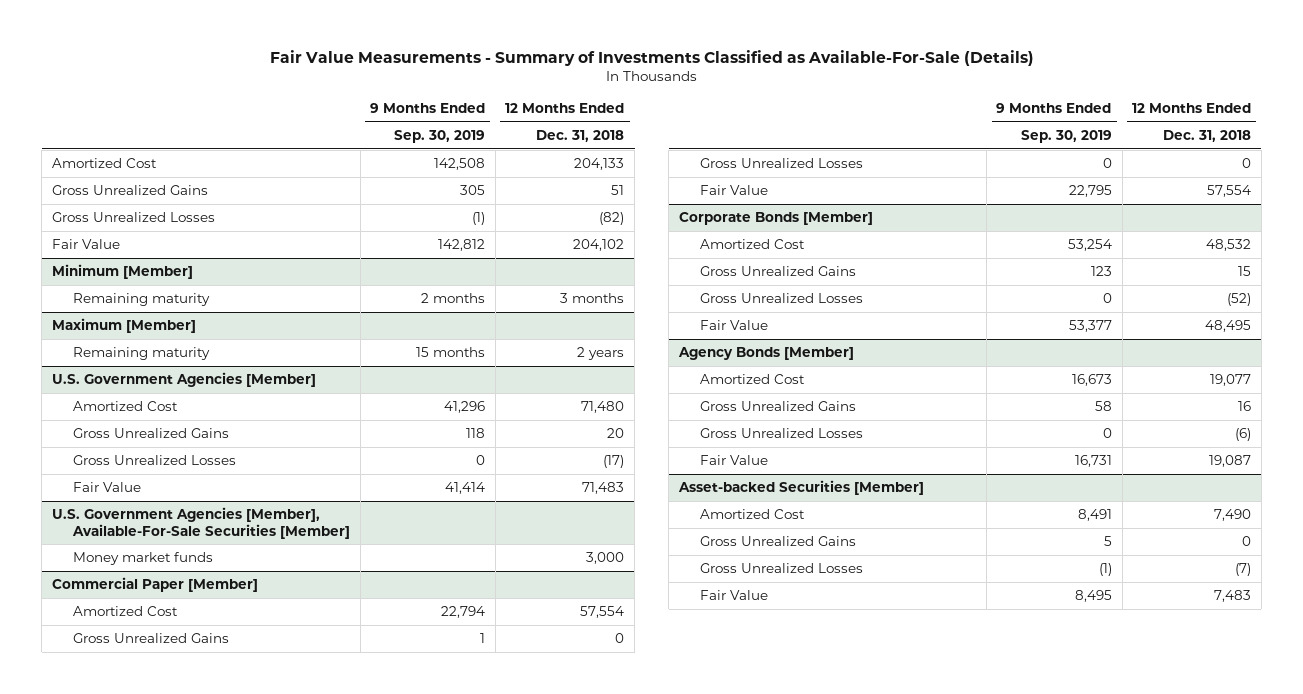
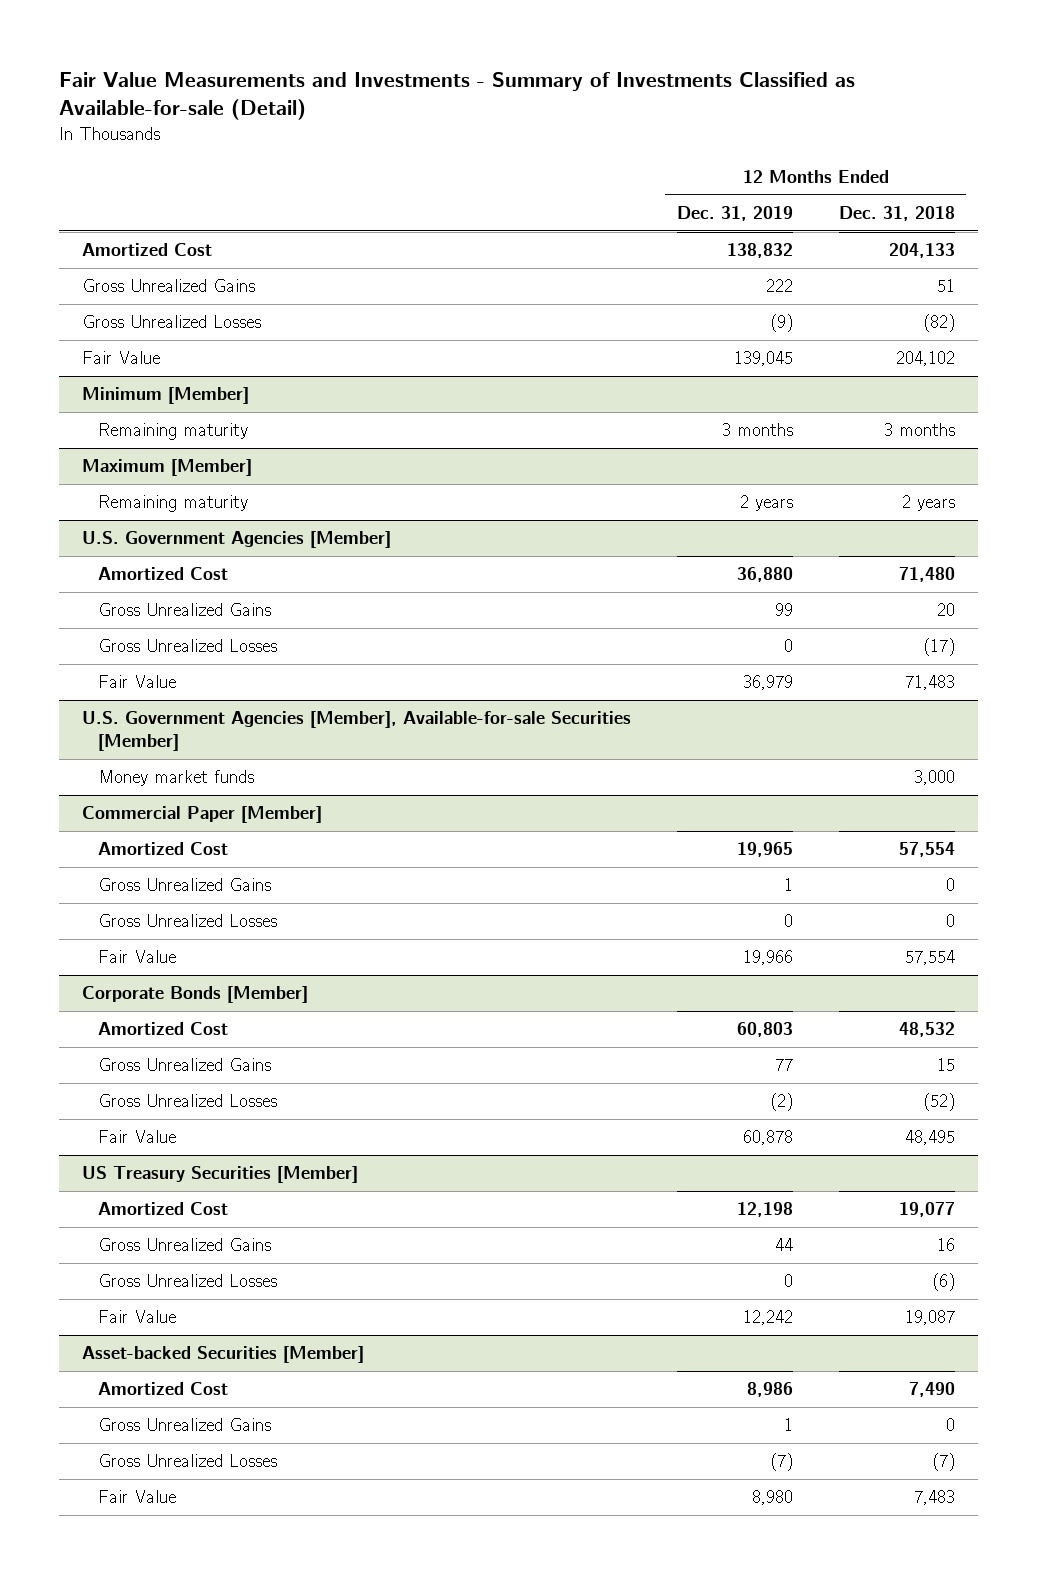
- Fair Value Measurements - Summary of Investments Classified as Available-For-Sale (Details)
+ Fair Value Measurements and Investments - Summary of Investments Classified as Available-for-sale (Detail)
- | 9 Months Ended Sep. 30, 2019 | 12 Months Ended Dec. 31, 2018
+ | 12 Months Ended Dec. 31, 2019 | 12 Months Ended Dec. 31, 2018
- U.S. Government Agencies [Member], Available-For-Sale Securities [Member]
+ U.S. Government Agencies [Member], Available-for-sale Securities [Member]
- Agency Bonds [Member]
+ US Treasury Securities [Member]

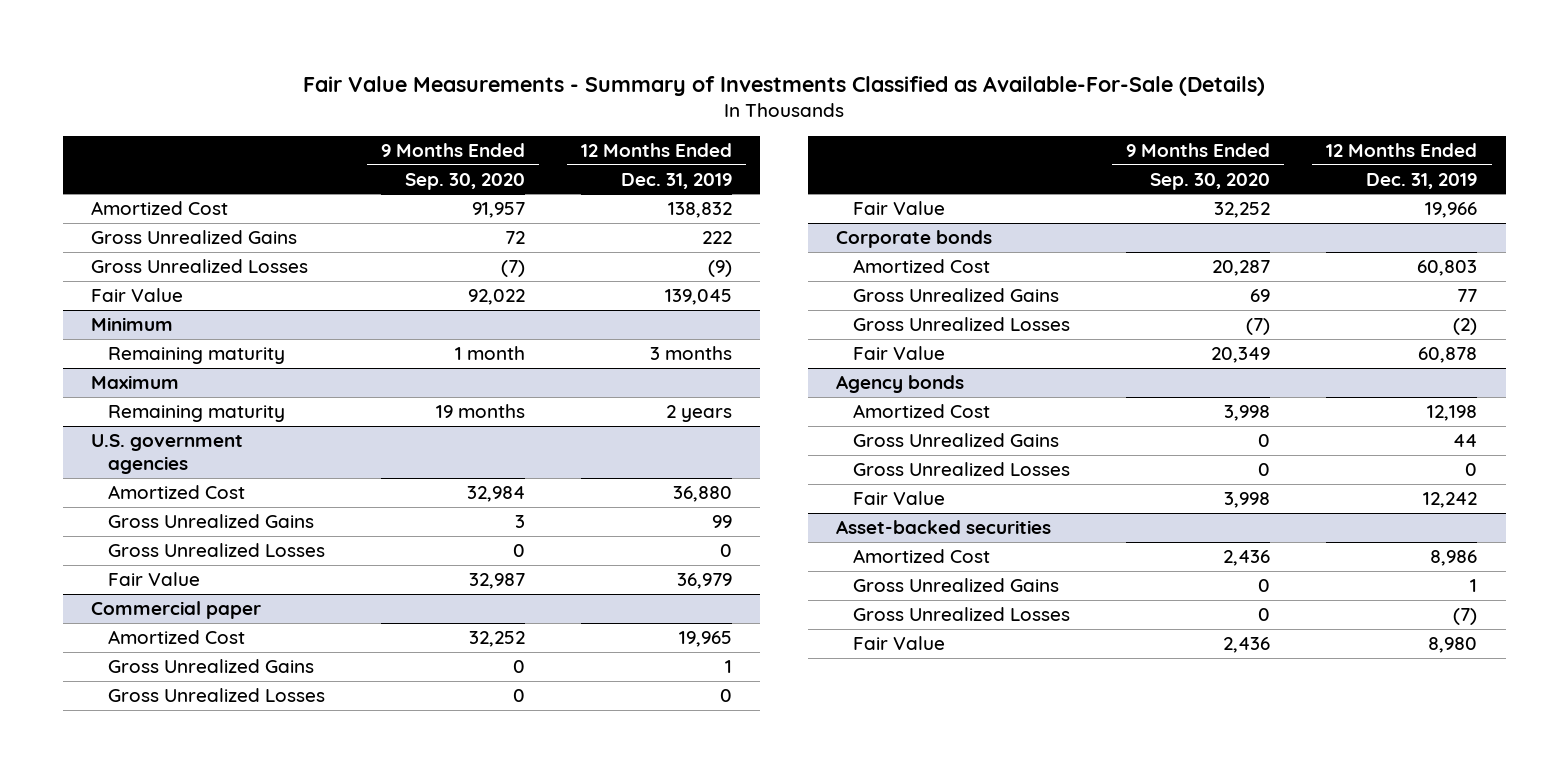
- Fair Value Measurements and Investments - Summary of Investments Classified as Available-for-sale (Detail)
+ Fair Value Measurements - Summary of Investments Classified as Available-For-Sale (Details)
- | 12 Months Ended Dec. 31, 2019 | 12 Months Ended Dec. 31, 2018
+ | 9 Months Ended Sep. 30, 2020 | 12 Months Ended Dec. 31, 2019
- Minimum [Member]
+ Minimum
- Maximum [Member]
+ Maximum
- U.S. Government Agencies [Member]
+ U.S. government agencies
- U.S. Government Agencies [Member], Available-for-sale Securities [Member]
- Money market funds | | 3,000
- Commercial Paper [Member]
+ Commercial paper
- Corporate Bonds [Member]
+ Corporate bonds
- US Treasury Securities [Member]
+ Agency bonds
- Asset-backed Securities [Member]
+ Asset-backed securities

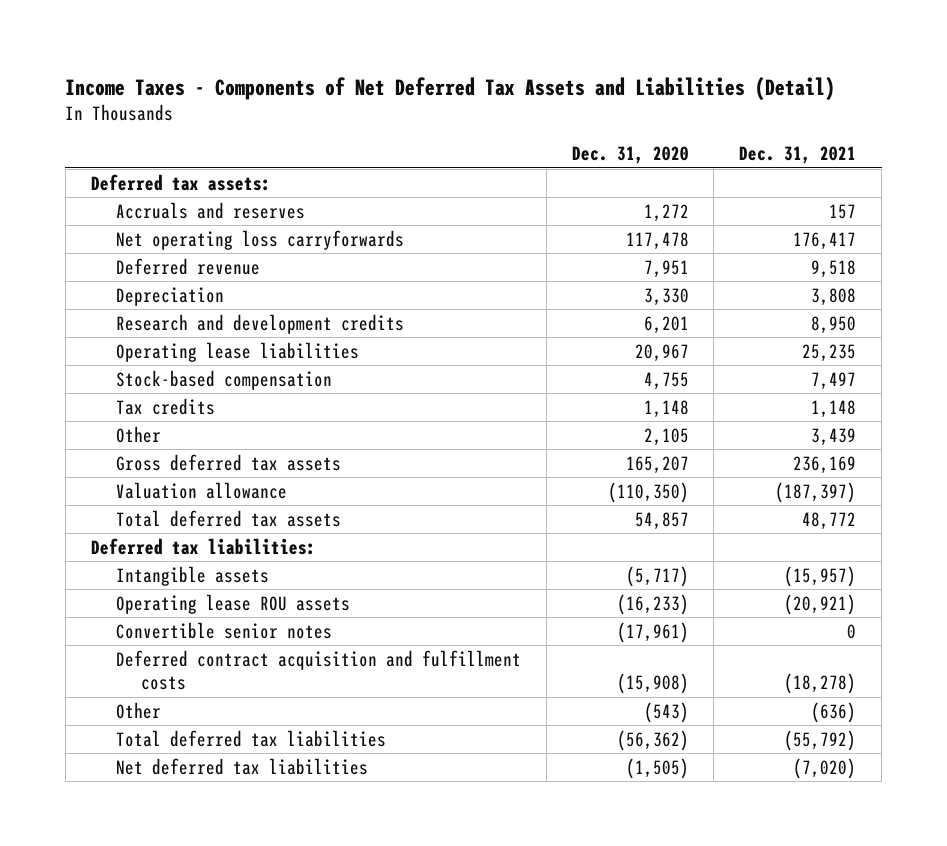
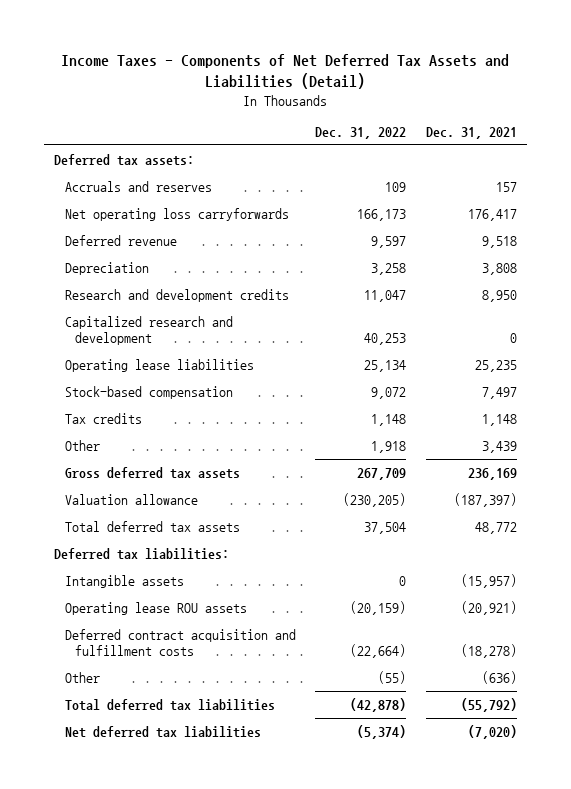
- | Dec. 31, 2020 | Dec. 31, 2021
+ | Dec. 31, 2022 | Dec. 31, 2021
+ Capitalized research and development | 40,253 | 0
- Convertible senior notes | (17,961) | 0

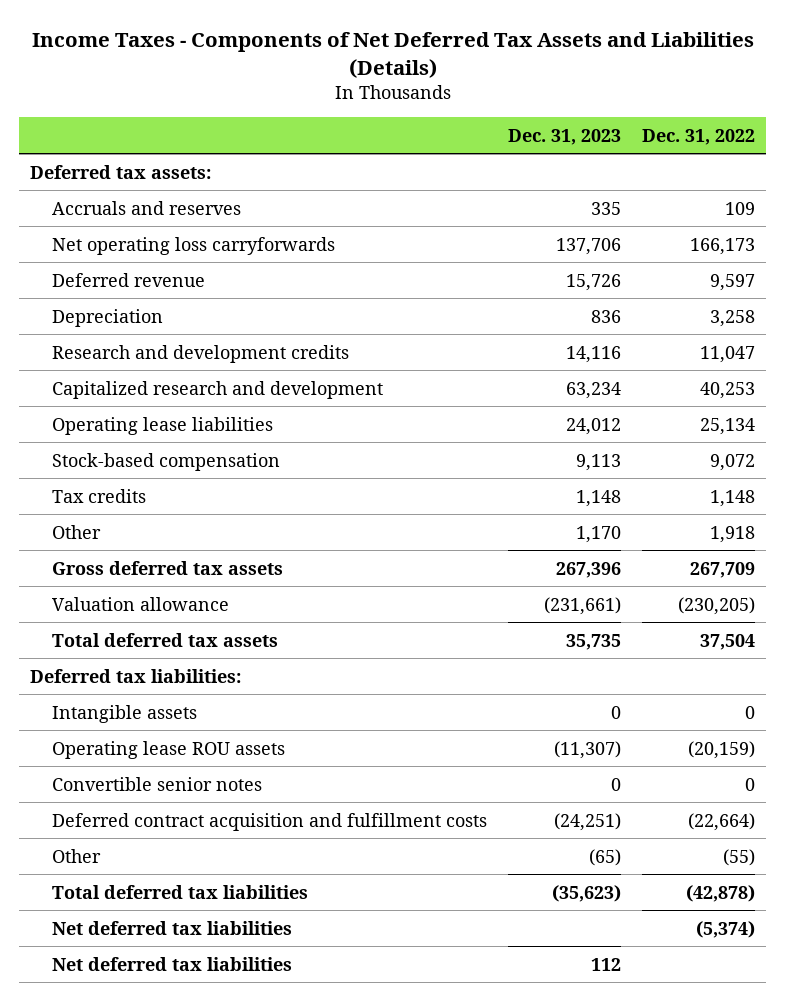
- Income Taxes - Components of Net Deferred Tax Assets and Liabilities (Detail)
+ Income Taxes - Components of Net Deferred Tax Assets and Liabilities (Details)
- | Dec. 31, 2022 | Dec. 31, 2021
+ | Dec. 31, 2023 | Dec. 31, 2022
+ Convertible senior notes | 0 | 0
+ Net deferred tax liabilities | 112 |

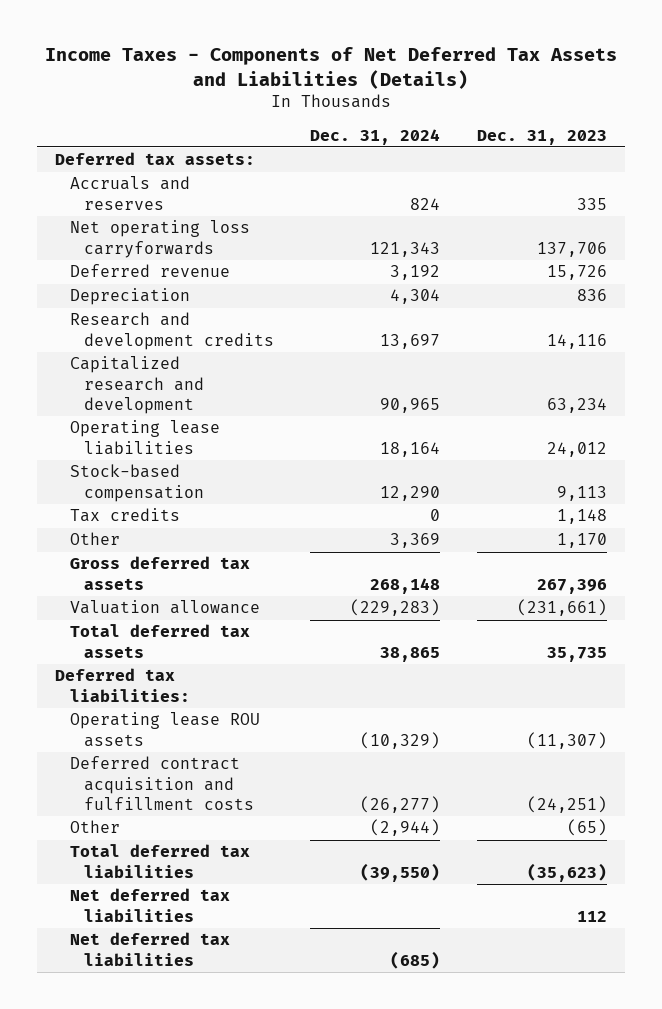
- | Dec. 31, 2023 | Dec. 31, 2022
+ | Dec. 31, 2024 | Dec. 31, 2023
- Intangible assets | 0 | 0
- Convertible senior notes | 0 | 0
moved down: Net deferred tax liabilities | (685) |

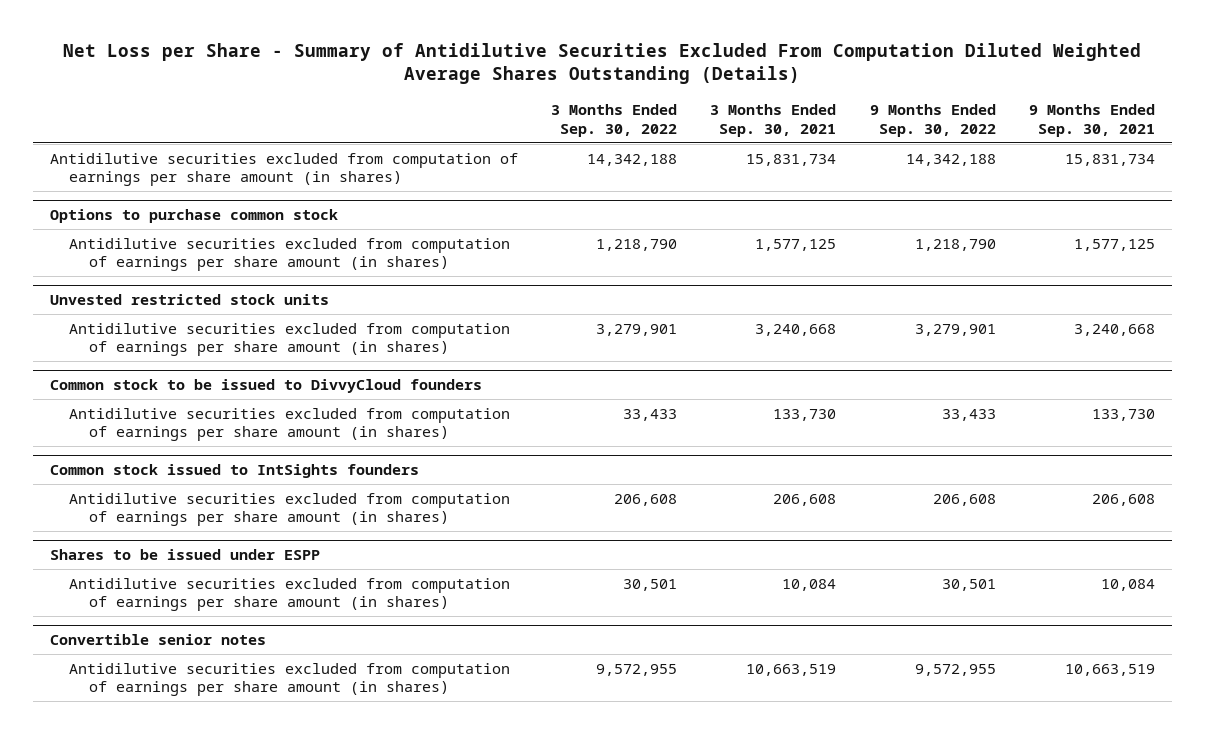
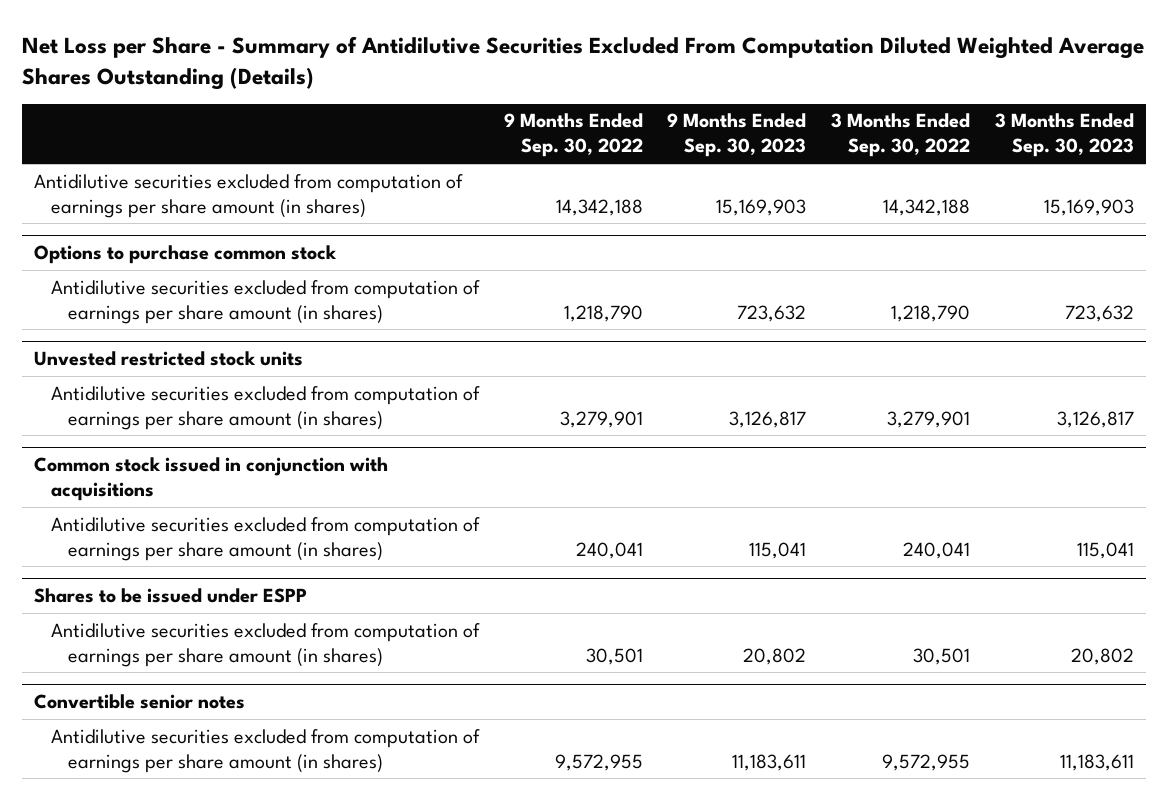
- | 3 Months Ended Sep. 30, 2022 | 3 Months Ended Sep. 30, 2021 | 9 Months Ended Sep. 30, 2022 | 9 Months Ended Sep. 30, 2021
+ | 9 Months Ended Sep. 30, 2022 | 9 Months Ended Sep. 30, 2023 | 3 Months Ended Sep. 30, 2022 | 3 Months Ended Sep. 30, 2023
- Common stock to be issued to DivvyCloud founders
- Antidilutive securities excluded from computation of earnings per share amount (in shares) | 33,433 | 133,730 | 33,433 | 133,730
- Common stock issued to IntSights founders
- Antidilutive securities excluded from computation of earnings per share amount (in shares) | 206,608 | 206,608 | 206,608 | 206,608
+ Common stock issued in conjunction with acquisitions
+ Antidilutive securities excluded from computation of earnings per share amount (in shares) | 240,041 | 115,041 | 240,041 | 115,041

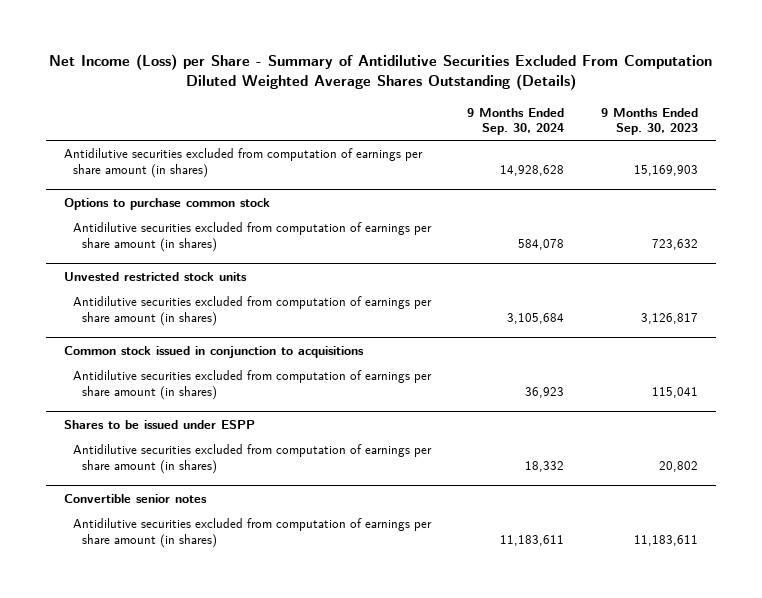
- Net Loss per Share - Summary of Antidilutive Securities Excluded From Computation Diluted Weighted Average Shares Outstanding (Details)
+ Net Income (Loss) per Share - Summary of Antidilutive Securities Excluded From Computation Diluted Weighted Average Shares Outstanding (Details)
- | 9 Months Ended Sep. 30, 2022 | 9 Months Ended Sep. 30, 2023 | 3 Months Ended Sep. 30, 2022 | 3 Months Ended Sep. 30, 2023
+ | 9 Months Ended Sep. 30, 2024 | 9 Months Ended Sep. 30, 2023
- Common stock issued in conjunction with acquisitions
+ Common stock issued in conjunction to acquisitions

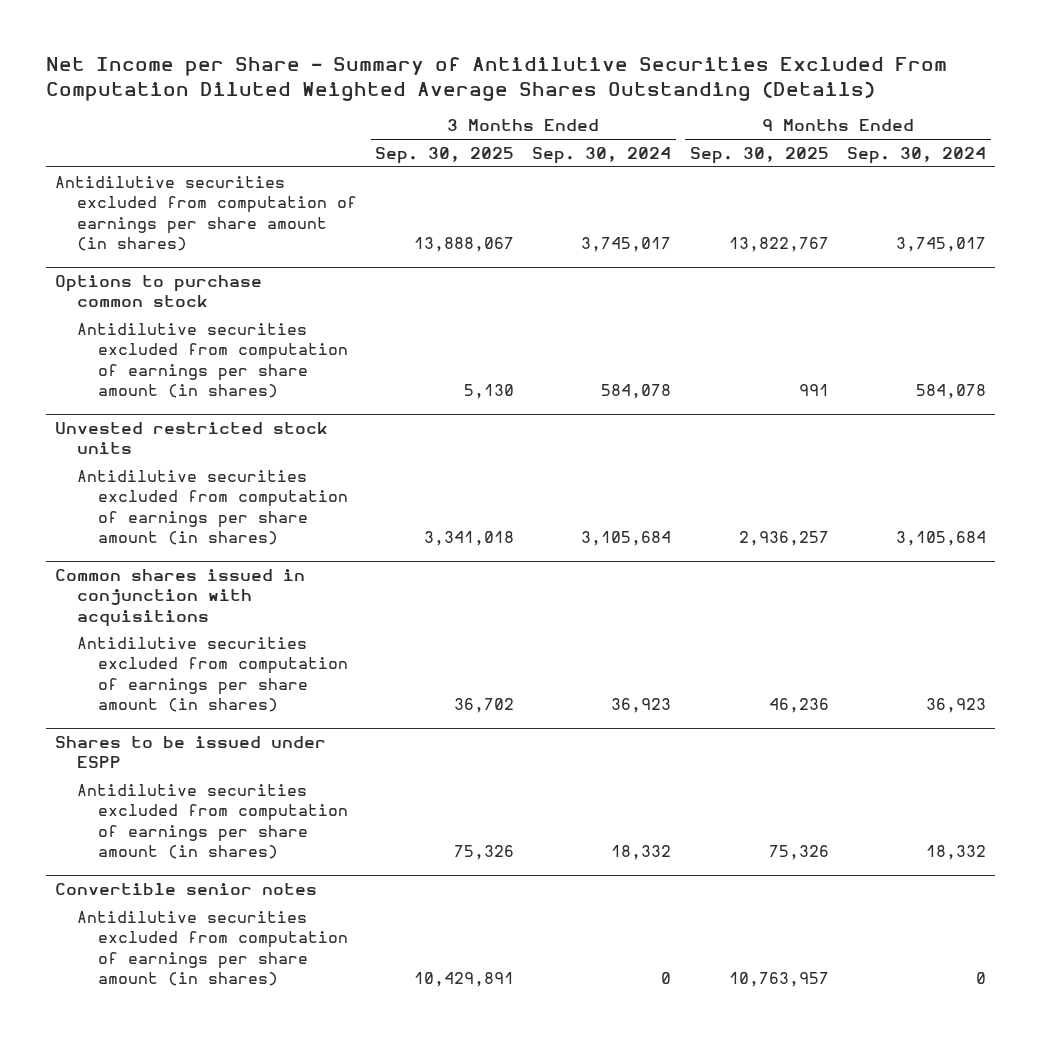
- Net Income (Loss) per Share - Summary of Antidilutive Securities Excluded From Computation Diluted Weighted Average Shares Outstanding (Details)
+ Net Income per Share - Summary of Antidilutive Securities Excluded From Computation Diluted Weighted Average Shares Outstanding (Details)
- | 9 Months Ended Sep. 30, 2024 | 9 Months Ended Sep. 30, 2023
+ | 3 Months Ended Sep. 30, 2025 | 3 Months Ended Sep. 30, 2024 | 9 Months Ended Sep. 30, 2025 | 9 Months Ended Sep. 30, 2024
- Antidilutive securities excluded from computation of earnings per share amount (in shares) | 14,928,628 | 15,169,903
+ Antidilutive securities excluded from computation of earnings per share amount (in shares) | 13,888,067 | 3,745,017 | 13,822,767 | 3,745,017
- Common stock issued in conjunction to acquisitions
+ Common shares issued in conjunction with acquisitions
@ Convertible senior notes
- Antidilutive securities excluded from computation of earnings per share amount (in shares) | 11,183,611 | 11,183,611
+ Antidilutive securities excluded from computation of earnings per share amount (in shares) | 10,429,891 | 0 | 10,763,957 | 0

